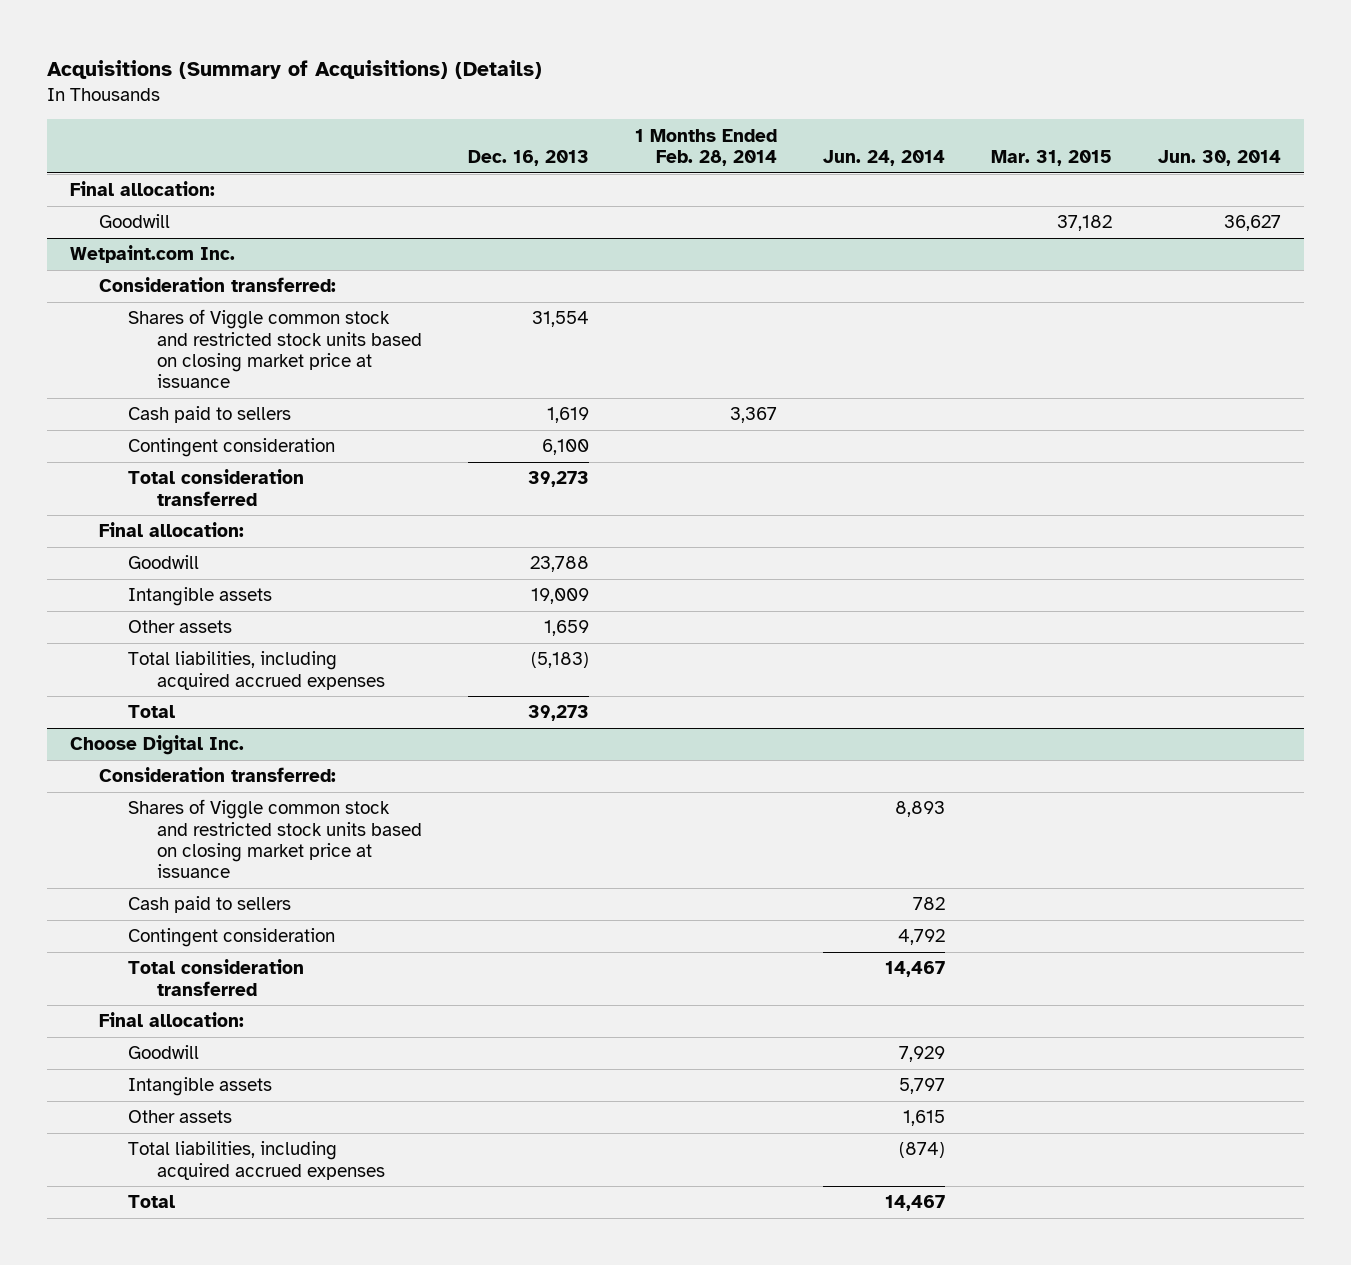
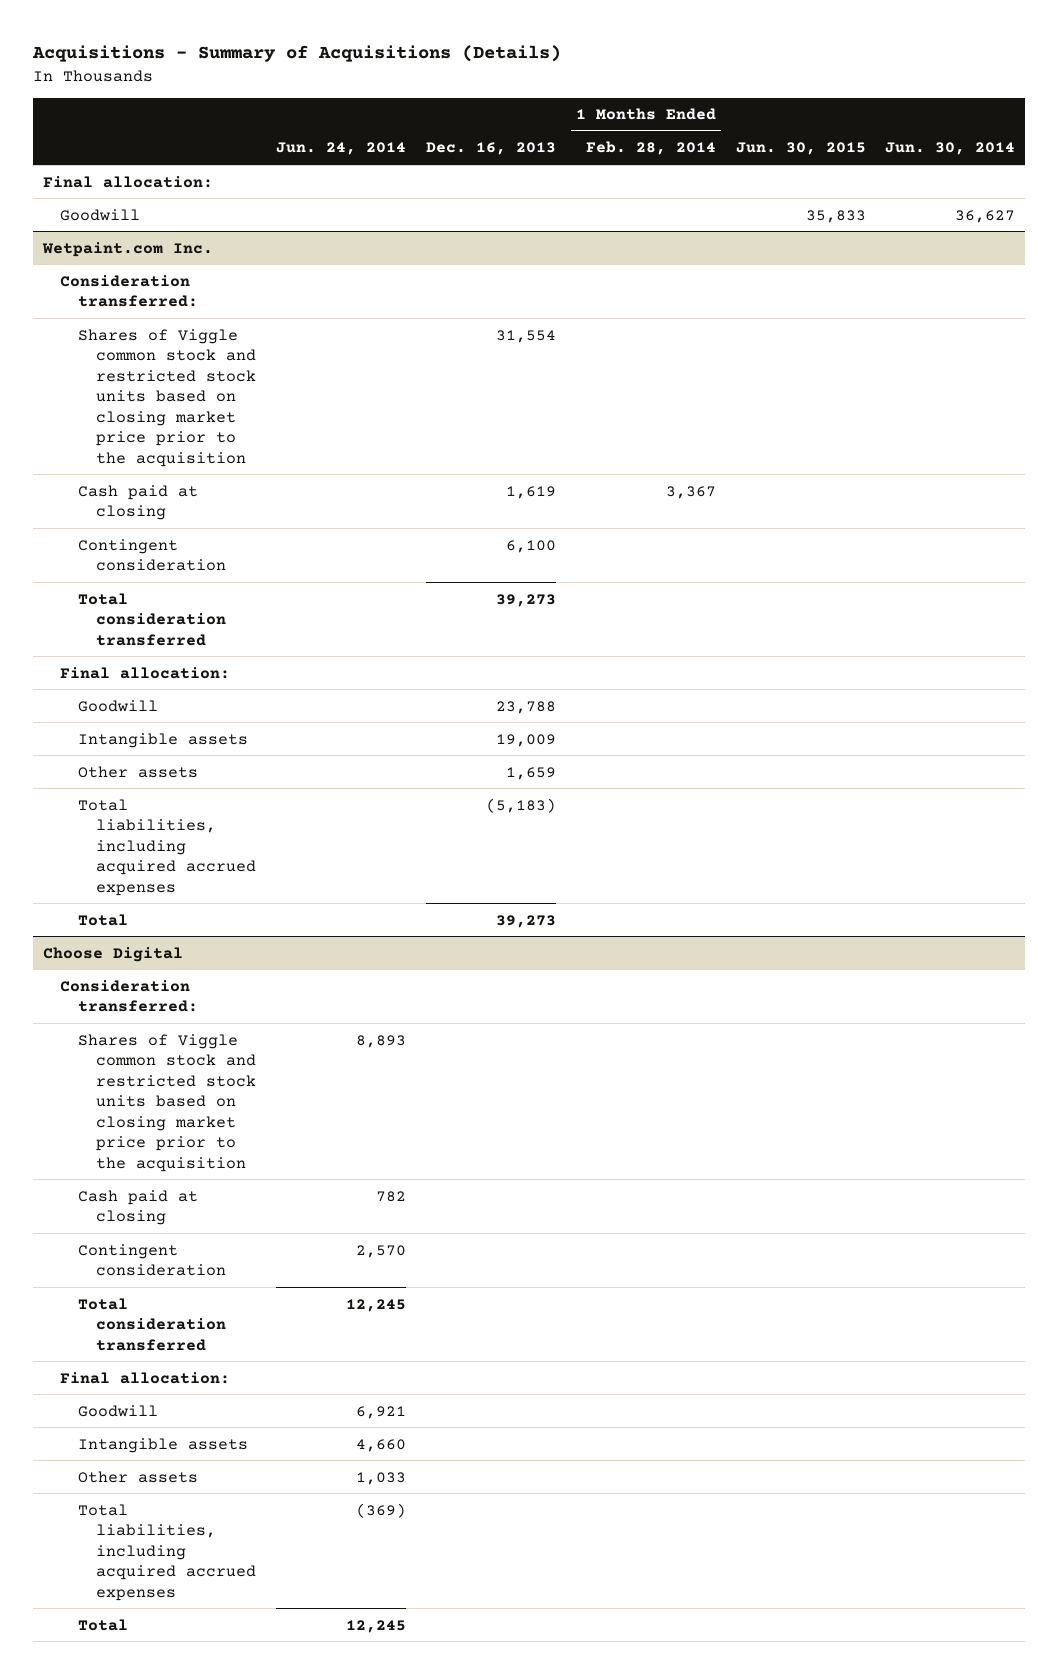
- Acquisitions (Summary of Acquisitions) (Details)
+ Acquisitions - Summary of Acquisitions (Details)
- | Dec. 16, 2013 | 1 Months Ended Feb. 28, 2014 | Jun. 24, 2014 | Mar. 31, 2015 | Jun. 30, 2014
+ | Jun. 24, 2014 | Dec. 16, 2013 | 1 Months Ended Feb. 28, 2014 | Jun. 30, 2015 | Jun. 30, 2014
@ Wetpaint.com Inc.
- Shares of Viggle common stock and restricted stock units based on closing market price at issuance | 31,554 | | | |
- Cash paid to sellers | 1,619 | 3,367 | | |
+ Shares of Viggle common stock and restricted stock units based on closing market price prior to the acquisition | | 31,554 | | |
+ Cash paid at closing | | 1,619 | 3,367 | |
- Choose Digital Inc.
+ Choose Digital
- Shares of Viggle common stock and restricted stock units based on closing market price at issuance | | | 8,893 | |
- Cash paid to sellers | | | 782 | |
- Contingent consideration | | | 4,792 | |
- Total consideration transferred | | | 14,467 | |
+ Shares of Viggle common stock and restricted stock units based on closing market price prior to the acquisition | 8,893 | | | |
+ Cash paid at closing | 782 | | | |
+ Contingent consideration | 2,570 | | | |
+ Total consideration transferred | 12,245 | | | |
- Goodwill | | | 7,929 | |
- Intangible assets | | | 5,797 | |
- Other assets | | | 1,615 | |
- Total liabilities, including acquired accrued expenses | | | (874) | |
- Total | | | 14,467 | |
+ Goodwill | 6,921 | | | |
+ Intangible assets | 4,660 | | | |
+ Other assets | 1,033 | | | |
+ Total liabilities, including acquired accrued expenses | (369) | | | |
+ Total | 12,245 | | | |

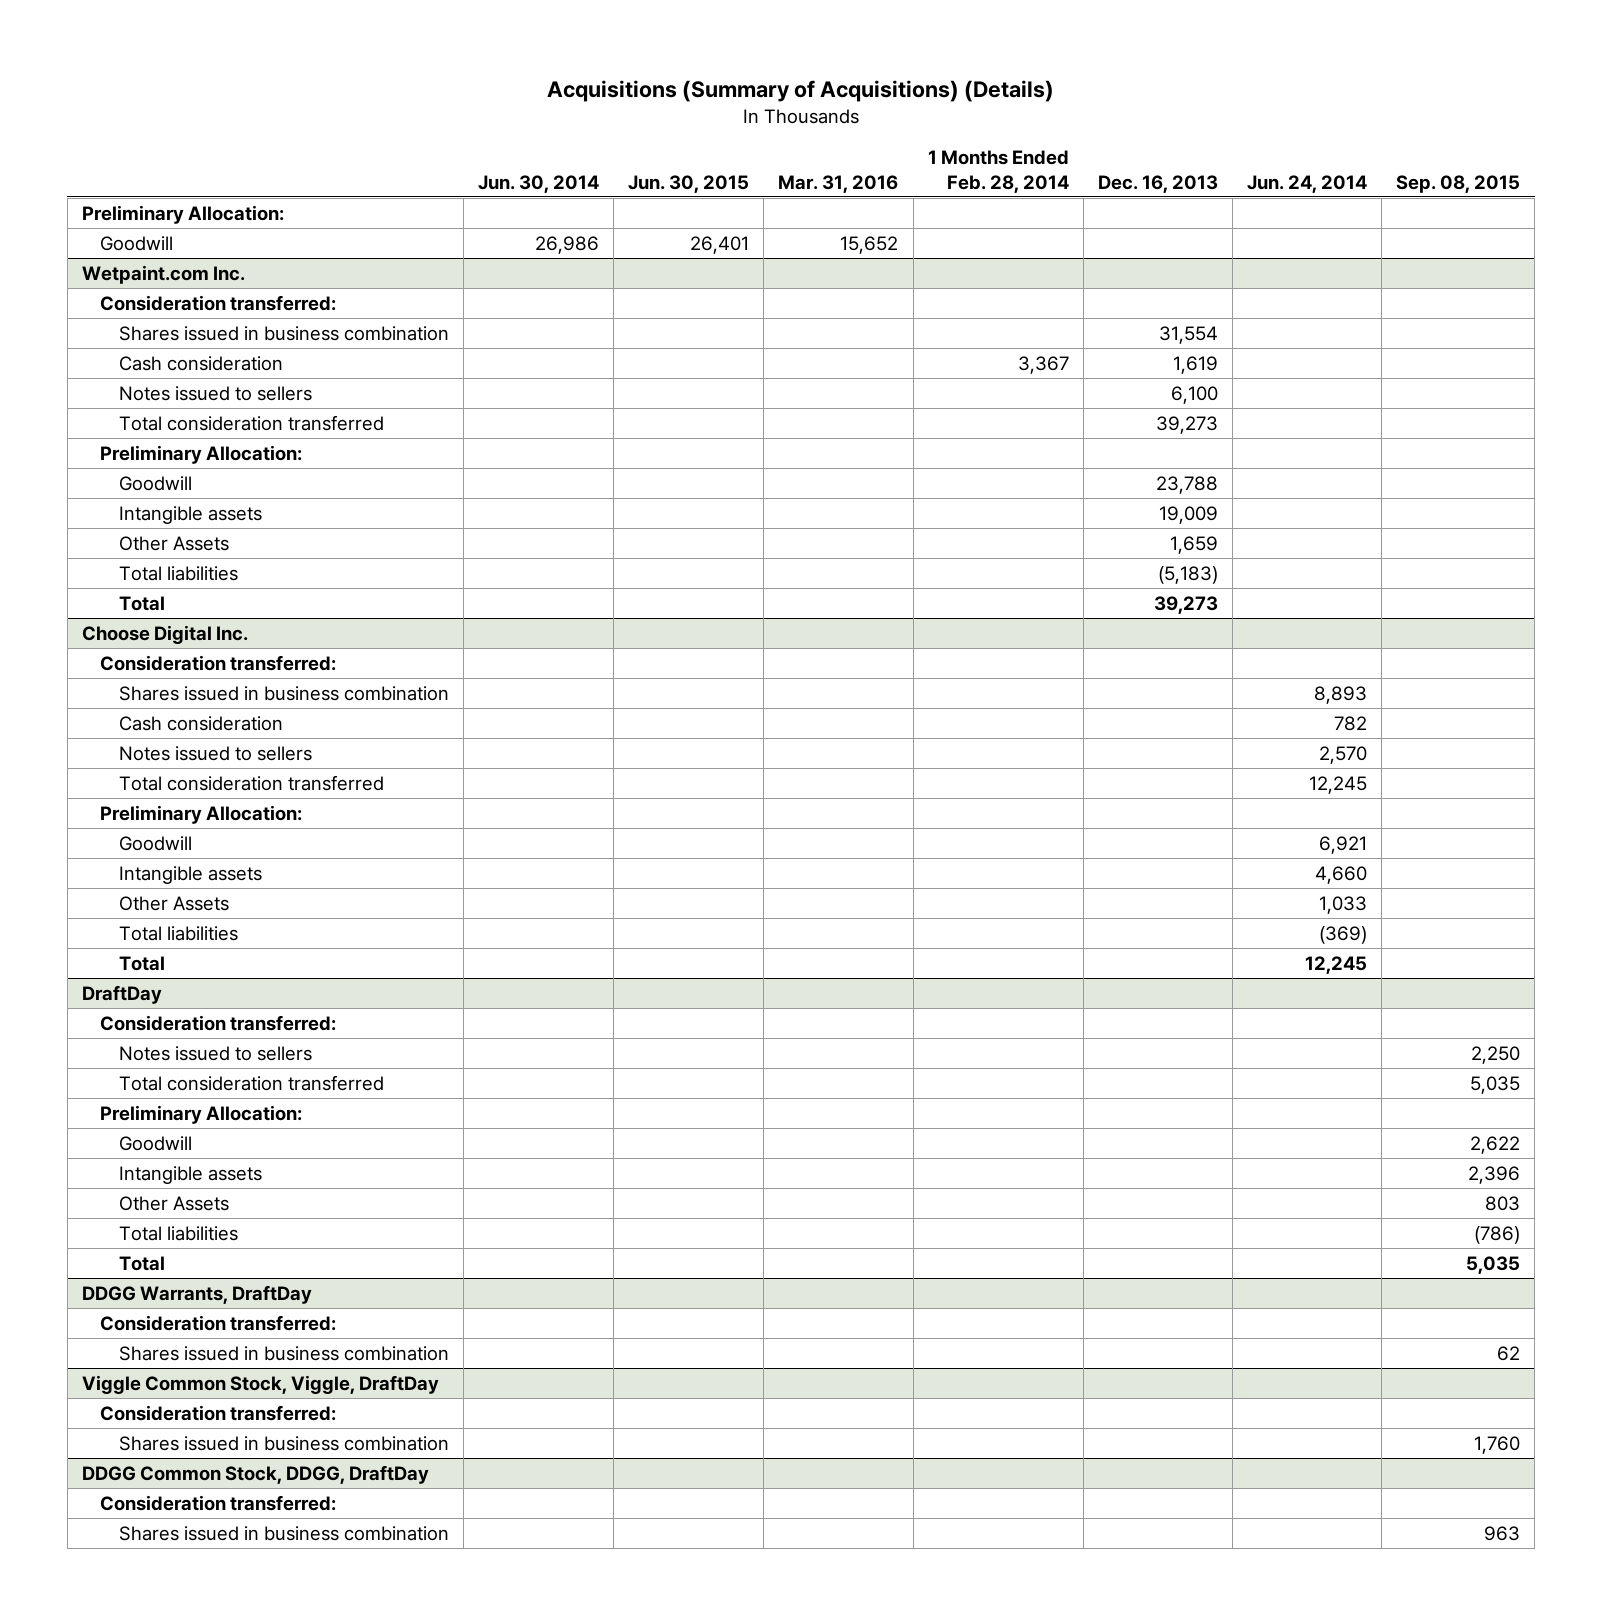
- Acquisitions - Summary of Acquisitions (Details)
+ Acquisitions (Summary of Acquisitions) (Details)
- | Jun. 24, 2014 | Dec. 16, 2013 | 1 Months Ended Feb. 28, 2014 | Jun. 30, 2015 | Jun. 30, 2014
+ | Jun. 30, 2014 | Jun. 30, 2015 | Mar. 31, 2016 | 1 Months Ended Feb. 28, 2014 | Dec. 16, 2013 | Jun. 24, 2014 | Sep. 08, 2015
- Final allocation:
- Goodwill | | | | 35,833 | 36,627
+ Preliminary Allocation:
+ Goodwill | 26,986 | 26,401 | 15,652 | | | |
@ Wetpaint.com Inc.
- Shares of Viggle common stock and restricted stock units based on closing market price prior to the acquisition | | 31,554 | | |
- Cash paid at closing | | 1,619 | 3,367 | |
- Contingent consideration | | 6,100 | | |
+ Shares issued in business combination | | | | | 31,554 | |
+ Cash consideration | | | | 3,367 | 1,619 | |
+ Notes issued to sellers | | | | | 6,100 | |
- Final allocation:
+ Preliminary Allocation:
- Other assets | | 1,659 | | |
- Total liabilities, including acquired accrued expenses | | (5,183) | | |
+ Other Assets | | | | | 1,659 | |
+ Total liabilities | | | | | (5,183) | |
- Choose Digital
+ Choose Digital Inc.
- Shares of Viggle common stock and restricted stock units based on closing market price prior to the acquisition | 8,893 | | | |
- Cash paid at closing | 782 | | | |
- Contingent consideration | 2,570 | | | |
+ Shares issued in business combination | | | | | | 8,893 |
+ Cash consideration | | | | | | 782 |
+ Notes issued to sellers | | | | | | 2,570 |
- Final allocation:
+ Preliminary Allocation:
- Other assets | 1,033 | | | |
- Total liabilities, including acquired accrued expenses | (369) | | | |
+ Other Assets | | | | | | 1,033 |
+ Total liabilities | | | | | | (369) |
+ DraftDay
+ Consideration transferred:
+ Notes issued to sellers | | | | | | | 2,250
+ Total consideration transferred | | | | | | | 5,035
+ Preliminary Allocation:
+ Goodwill | | | | | | | 2,622
+ Intangible assets | | | | | | | 2,396
+ Other Assets | | | | | | | 803
+ Total liabilities | | | | | | | (786)
+ Total | | | | | | | 5,035
+ DDGG Warrants, DraftDay
+ Consideration transferred:
+ Shares issued in business combination | | | | | | | 62
+ Viggle Common Stock, Viggle, DraftDay
+ Consideration transferred:
+ Shares issued in business combination | | | | | | | 1,760
+ DDGG Common Stock, DDGG, DraftDay
+ Consideration transferred:
+ Shares issued in business combination | | | | | | | 963

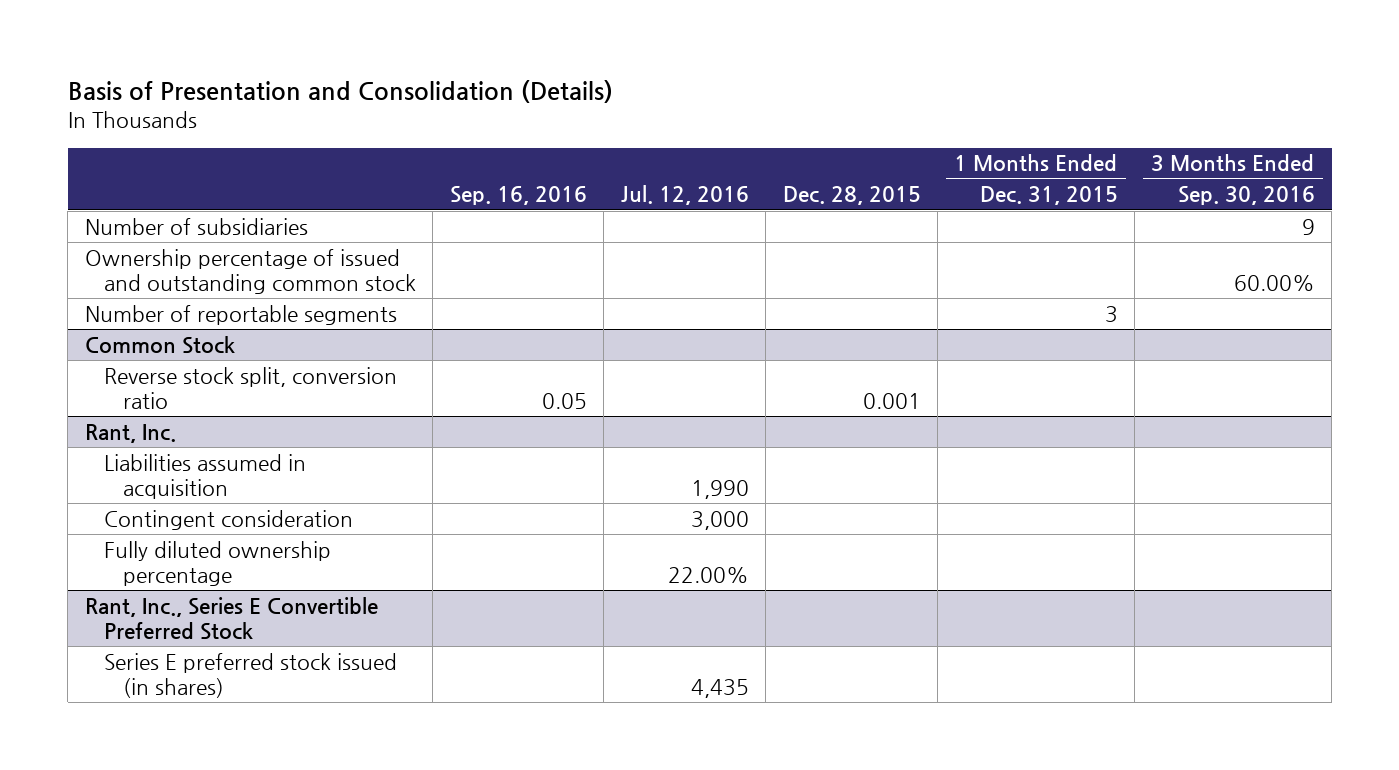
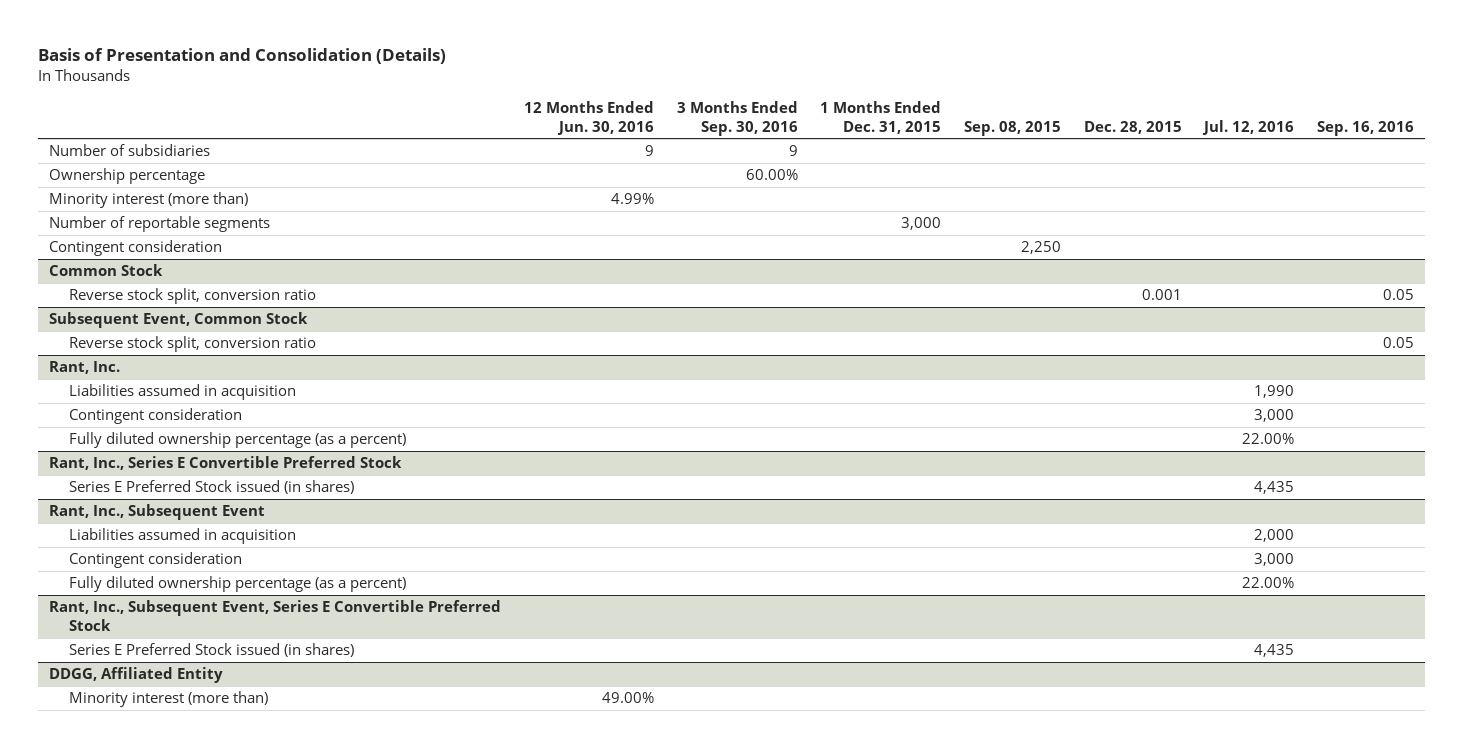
- | Sep. 16, 2016 | Jul. 12, 2016 | Dec. 28, 2015 | 1 Months Ended Dec. 31, 2015 | 3 Months Ended Sep. 30, 2016
+ | 12 Months Ended Jun. 30, 2016 | 3 Months Ended Sep. 30, 2016 | 1 Months Ended Dec. 31, 2015 | Sep. 08, 2015 | Dec. 28, 2015 | Jul. 12, 2016 | Sep. 16, 2016
- Ownership percentage of issued and outstanding common stock | | | | | 60.00%
- Number of reportable segments | | | | 3 |
+ Ownership percentage | | 60.00% | | | | |
+ Minority interest (more than) | 4.99% | | | | | |
+ Number of reportable segments | | | 3,000 | | | |
+ Contingent consideration | | | | 2,250 | | |
+ Subsequent Event, Common Stock
+ Reverse stock split, conversion ratio | | | | | | | 0.05
@ Rant, Inc.
- Fully diluted ownership percentage | | 22.00% | | |
+ Fully diluted ownership percentage (as a percent) | | | | | | 22.00% |
@ Rant, Inc., Series E Convertible Preferred Stock
- Series E preferred stock issued (in shares) | | 4,435 | | |
+ Series E Preferred Stock issued (in shares) | | | | | | 4,435 |
+ Rant, Inc., Subsequent Event
+ Liabilities assumed in acquisition | | | | | | 2,000 |
+ Contingent consideration | | | | | | 3,000 |
+ Fully diluted ownership percentage (as a percent) | | | | | | 22.00% |
+ Rant, Inc., Subsequent Event, Series E Convertible Preferred Stock
+ Series E Preferred Stock issued (in shares) | | | | | | 4,435 |
+ DDGG, Affiliated Entity
+ Minority interest (more than) | 49.00% | | | | | |

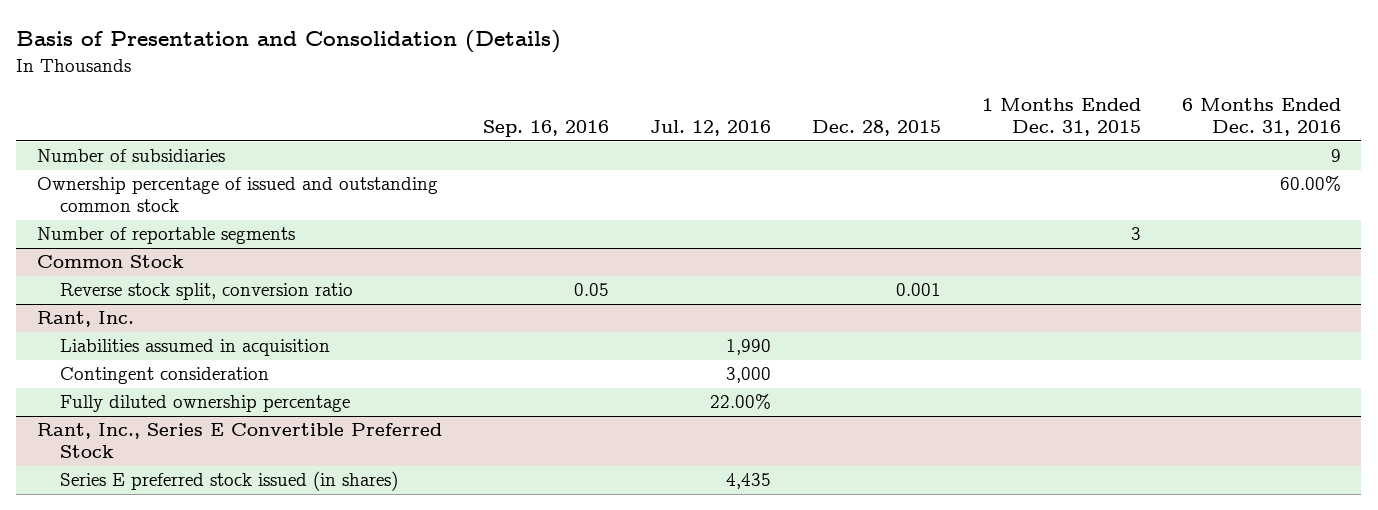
- | 12 Months Ended Jun. 30, 2016 | 3 Months Ended Sep. 30, 2016 | 1 Months Ended Dec. 31, 2015 | Sep. 08, 2015 | Dec. 28, 2015 | Jul. 12, 2016 | Sep. 16, 2016
+ | Sep. 16, 2016 | Jul. 12, 2016 | Dec. 28, 2015 | 1 Months Ended Dec. 31, 2015 | 6 Months Ended Dec. 31, 2016
- Ownership percentage | | 60.00% | | | | |
- Minority interest (more than) | 4.99% | | | | | |
- Number of reportable segments | | | 3,000 | | | |
- Contingent consideration | | | | 2,250 | | |
+ Ownership percentage of issued and outstanding common stock | | | | | 60.00%
+ Number of reportable segments | | | | 3 |
- Subsequent Event, Common Stock
- Reverse stock split, conversion ratio | | | | | | | 0.05
@ Rant, Inc.
- Fully diluted ownership percentage (as a percent) | | | | | | 22.00% |
+ Fully diluted ownership percentage | | 22.00% | | |
@ Rant, Inc., Series E Convertible Preferred Stock
- Series E Preferred Stock issued (in shares) | | | | | | 4,435 |
- Rant, Inc., Subsequent Event
- Liabilities assumed in acquisition | | | | | | 2,000 |
- Contingent consideration | | | | | | 3,000 |
- Fully diluted ownership percentage (as a percent) | | | | | | 22.00% |
- Rant, Inc., Subsequent Event, Series E Convertible Preferred Stock
- Series E Preferred Stock issued (in shares) | | | | | | 4,435 |
- DDGG, Affiliated Entity
- Minority interest (more than) | 49.00% | | | | | |
@ Rant, Inc., Series E Convertible Preferred Stock
+ Series E preferred stock issued (in shares) | | 4,435 | | |

